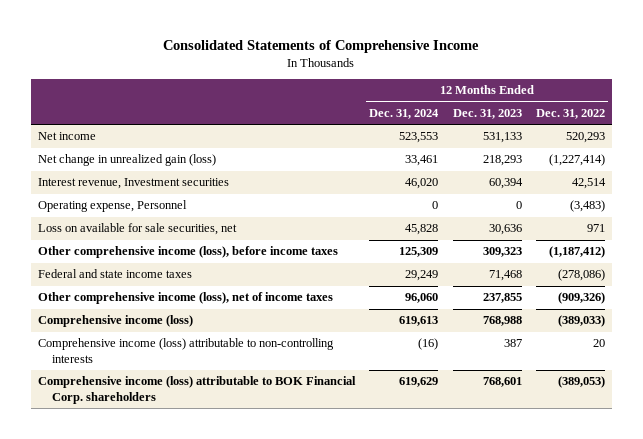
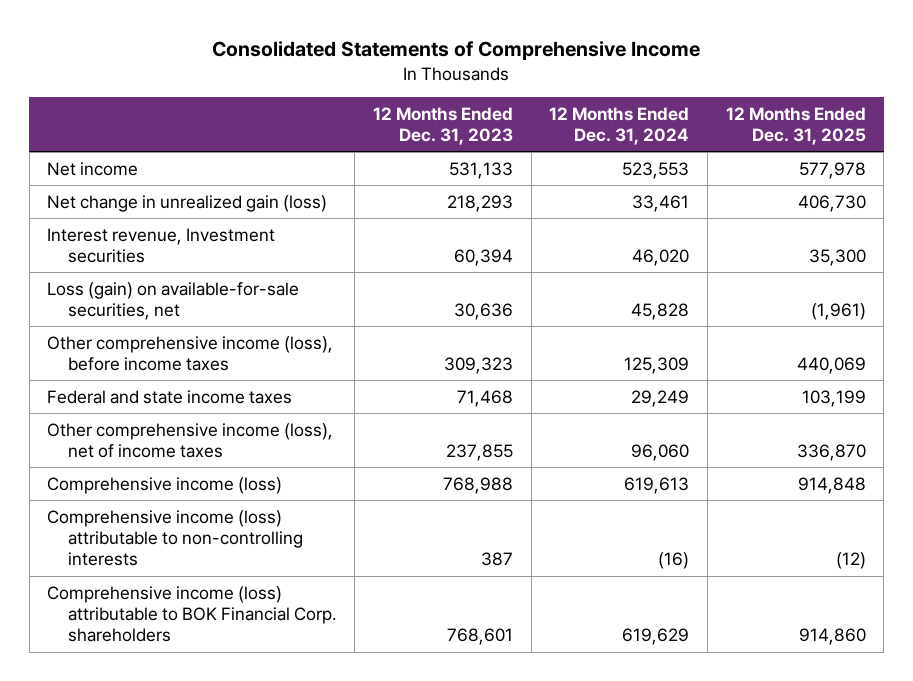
- | 12 Months Ended Dec. 31, 2024 | 12 Months Ended Dec. 31, 2023 | 12 Months Ended Dec. 31, 2022
+ | 12 Months Ended Dec. 31, 2023 | 12 Months Ended Dec. 31, 2024 | 12 Months Ended Dec. 31, 2025
- Operating expense, Personnel | 0 | 0 | (3,483)
- Loss on available for sale securities, net | 45,828 | 30,636 | 971
+ Loss (gain) on available-for-sale securities, net | 30,636 | 45,828 | (1,961)

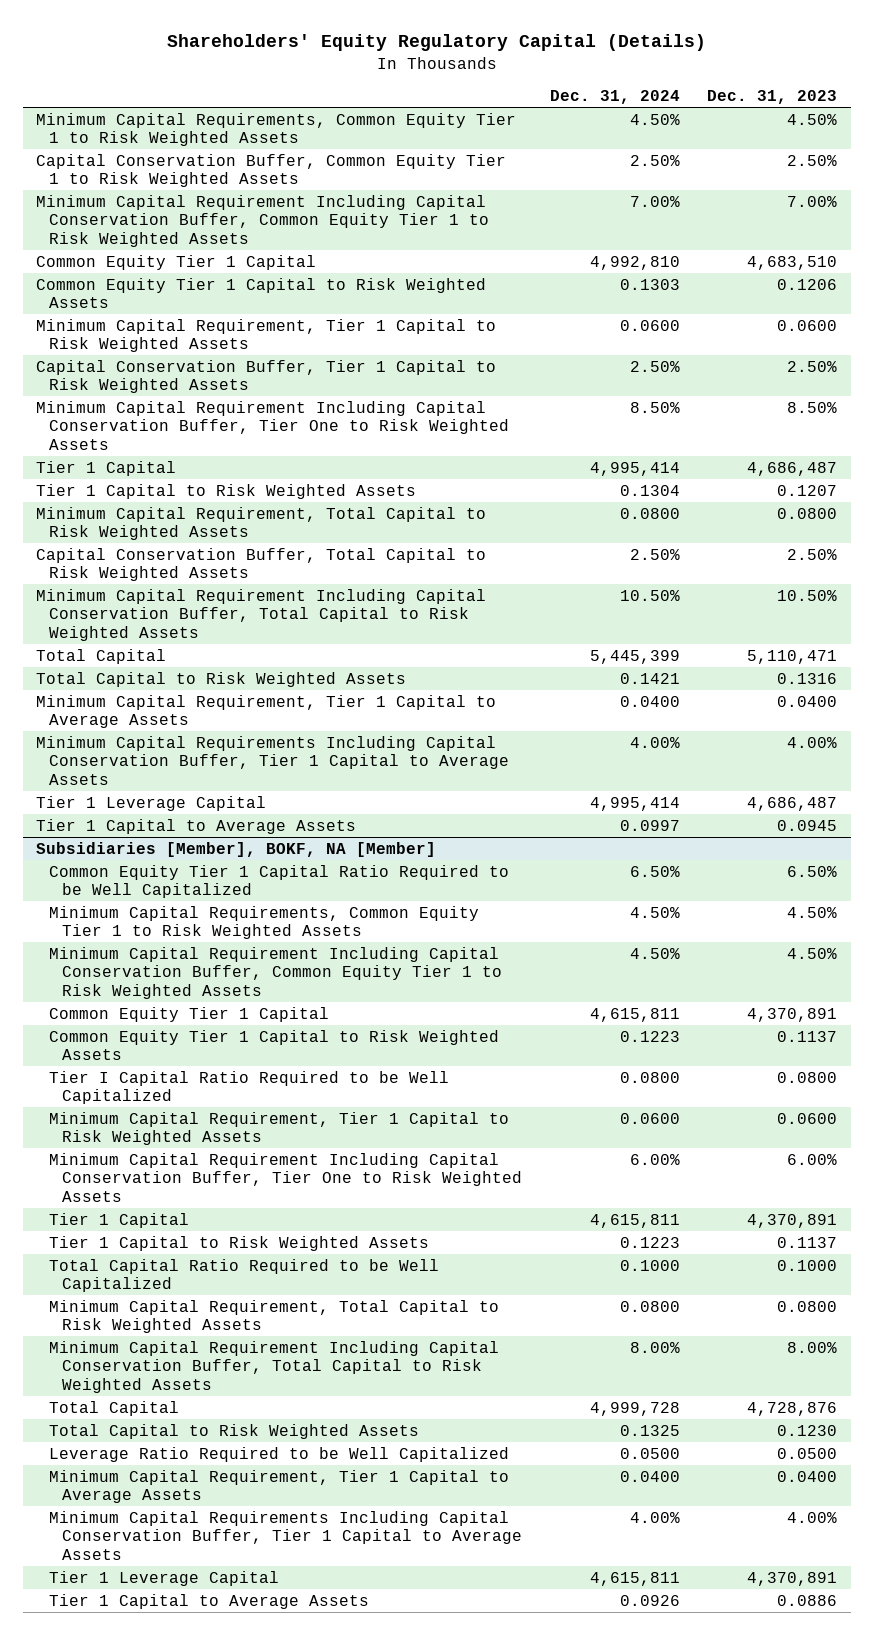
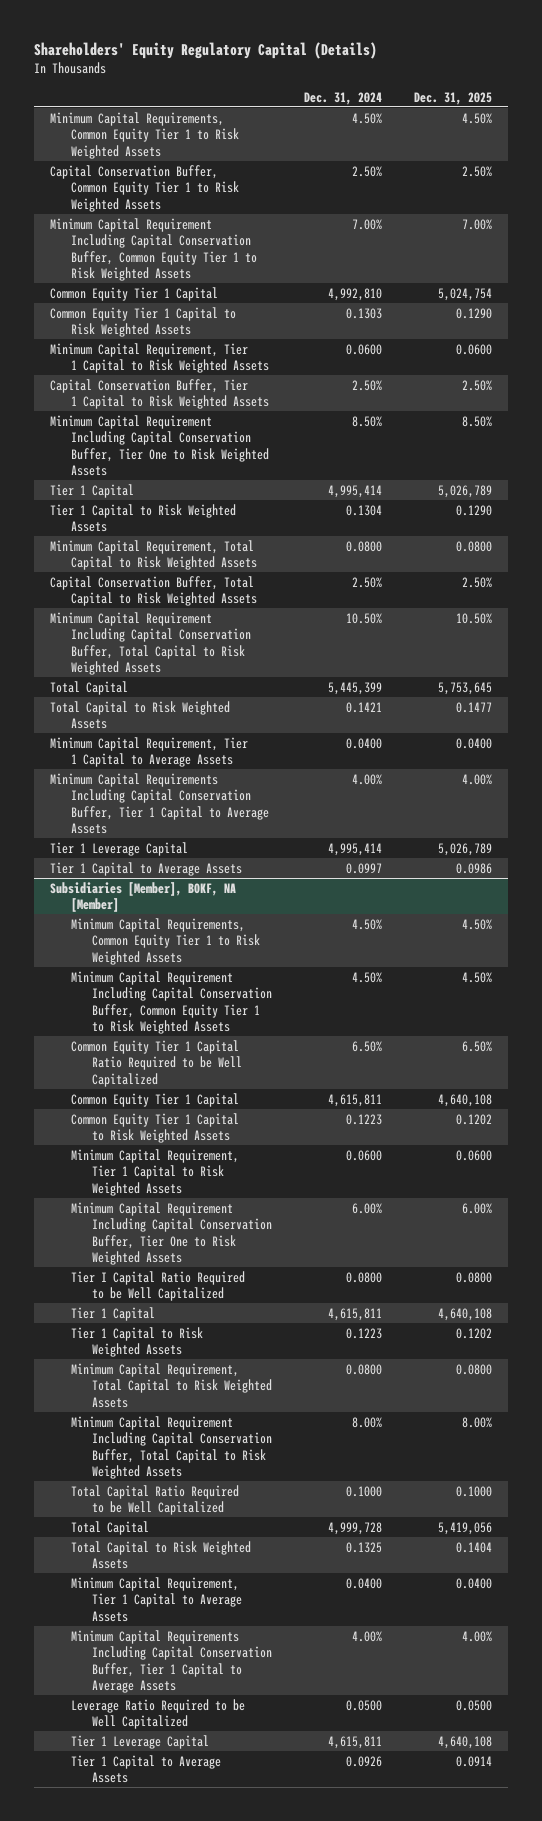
- | Dec. 31, 2024 | Dec. 31, 2023
+ | Dec. 31, 2024 | Dec. 31, 2025
@ Subsidiaries [Member], BOKF, NA [Member]
moved down: Common Equity Tier 1 Capital Ratio Required to be Well Capitalized | 6.50% | 6.50%
moved down: Tier I Capital Ratio Required to be Well Capitalized | 0.0800 | 0.0800
moved down: Total Capital Ratio Required to be Well Capitalized | 0.1000 | 0.1000
moved down: Leverage Ratio Required to be Well Capitalized | 0.0500 | 0.0500

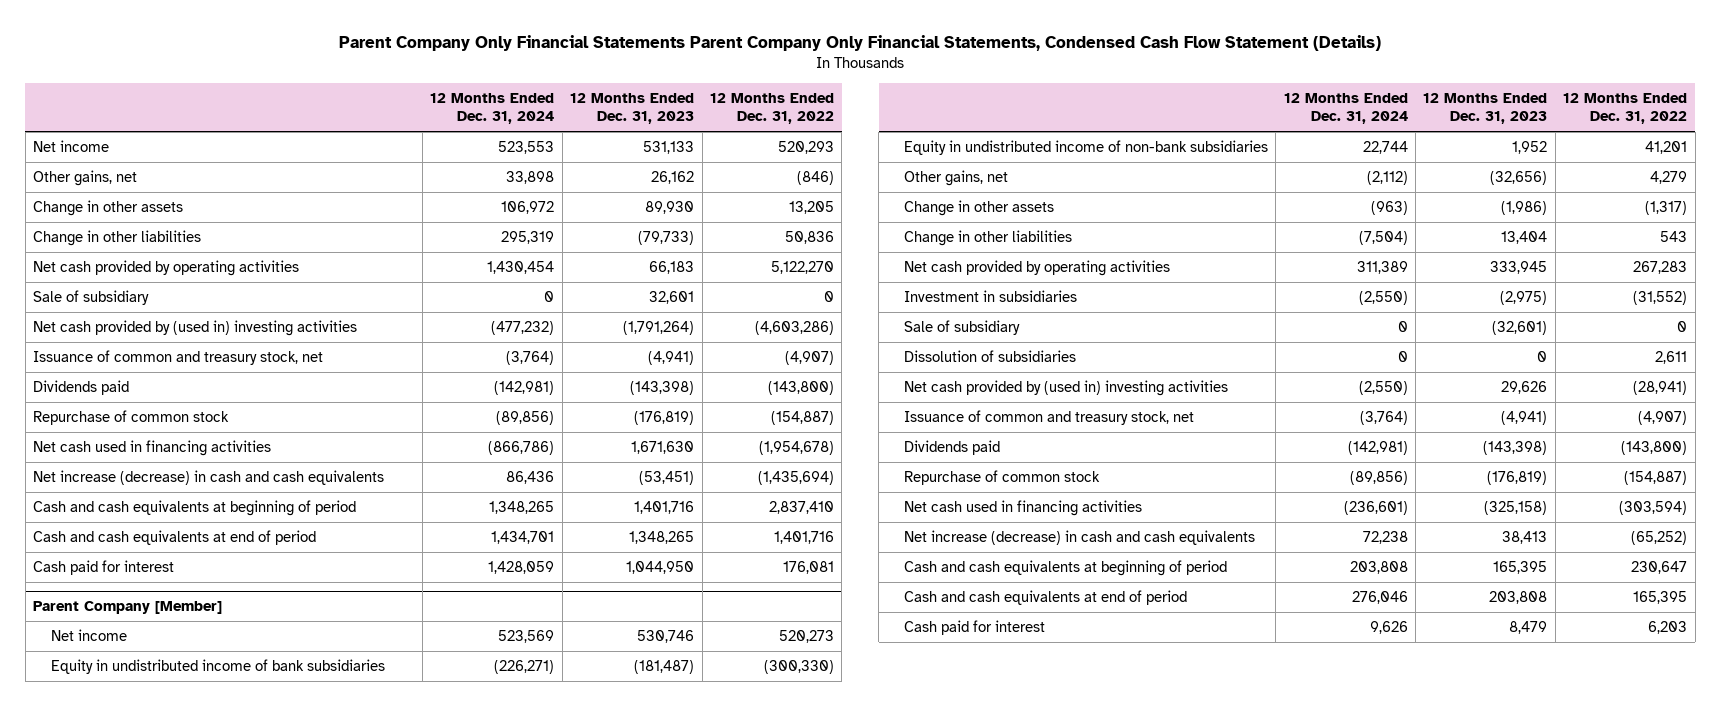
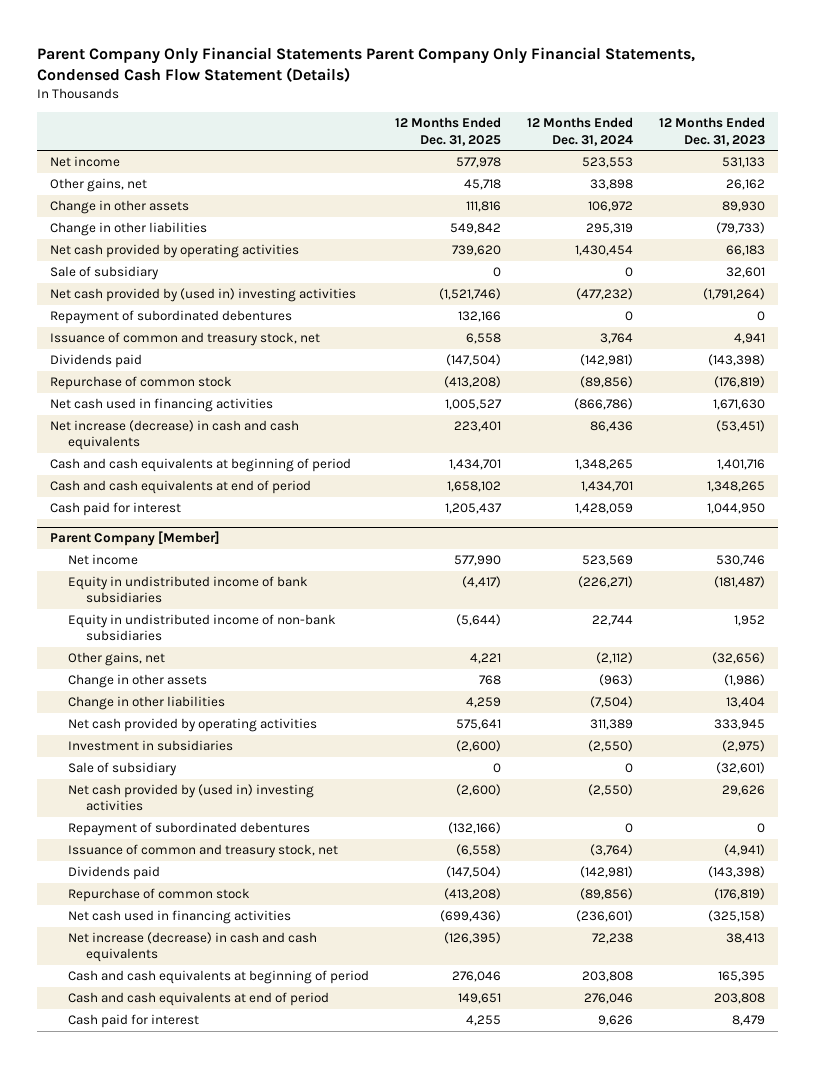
- | 12 Months Ended Dec. 31, 2024 | 12 Months Ended Dec. 31, 2023 | 12 Months Ended Dec. 31, 2022
+ | 12 Months Ended Dec. 31, 2025 | 12 Months Ended Dec. 31, 2024 | 12 Months Ended Dec. 31, 2023
- Issuance of common and treasury stock, net | (3,764) | (4,941) | (4,907)
+ Repayment of subordinated debentures | 132,166 | 0 | 0
+ Issuance of common and treasury stock, net | 6,558 | 3,764 | 4,941
@ Parent Company [Member]
- Dissolution of subsidiaries | 0 | 0 | 2,611
+ Repayment of subordinated debentures | (132,166) | 0 | 0

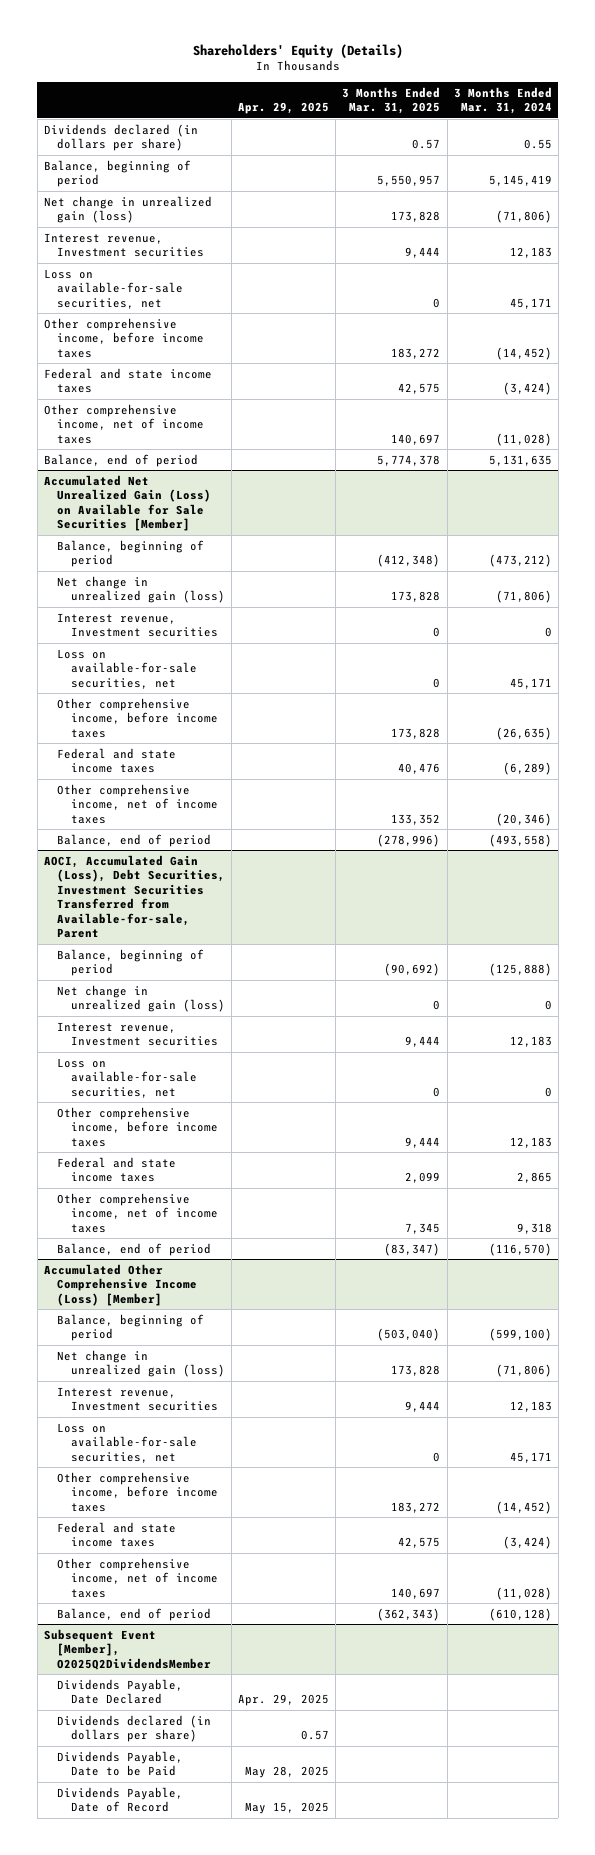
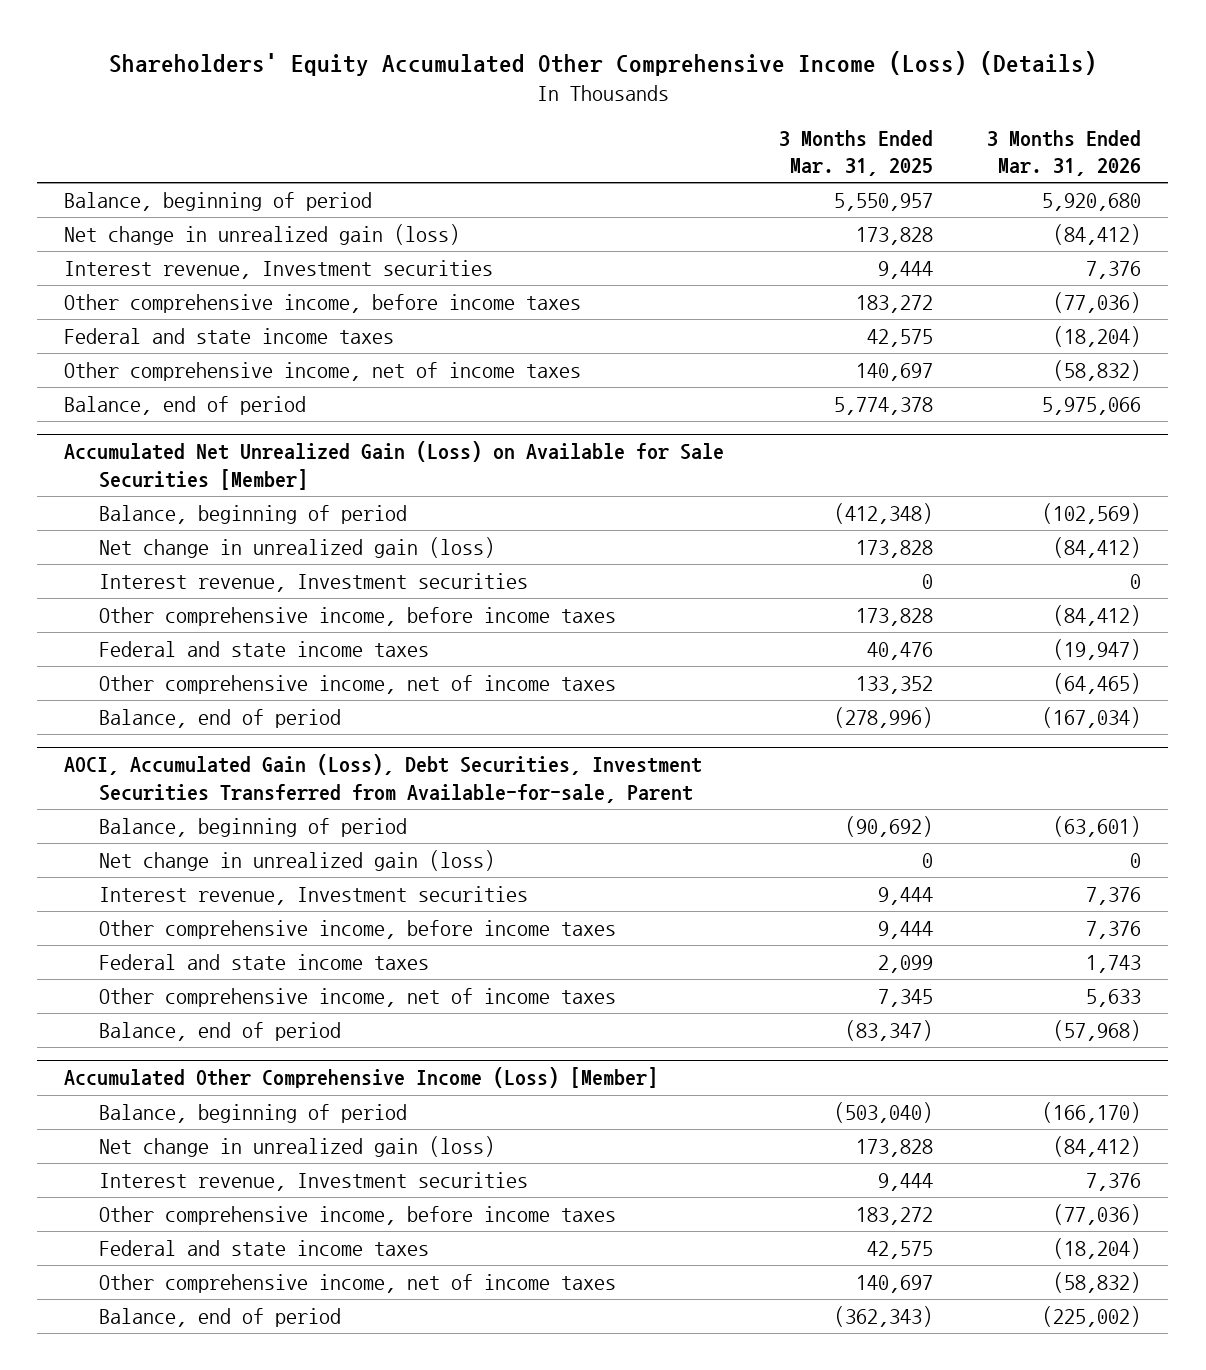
- Shareholders' Equity (Details)
+ Shareholders' Equity Accumulated Other Comprehensive Income (Loss) (Details)
- | Apr. 29, 2025 | 3 Months Ended Mar. 31, 2025 | 3 Months Ended Mar. 31, 2024
+ | 3 Months Ended Mar. 31, 2025 | 3 Months Ended Mar. 31, 2026
- Dividends declared (in dollars per share) | | 0.57 | 0.55
- Loss on available-for-sale securities, net | | 0 | 45,171
@ Accumulated Net Unrealized Gain (Loss) on Available for Sale Securities [Member]
- Loss on available-for-sale securities, net | | 0 | 45,171
@ AOCI, Accumulated Gain (Loss), Debt Securities, Investment Securities Transferred from Available-for-sale, Parent
- Loss on available-for-sale securities, net | | 0 | 0
@ Accumulated Other Comprehensive Income (Loss) [Member]
- Loss on available-for-sale securities, net | | 0 | 45,171
- Subsequent Event [Member], O2025Q2DividendsMember
- Dividends Payable, Date Declared | Apr. 29, 2025 | |
- Dividends declared (in dollars per share) | 0.57 | |
- Dividends Payable, Date to be Paid | May 28, 2025 | |
- Dividends Payable, Date of Record | May 15, 2025 | |

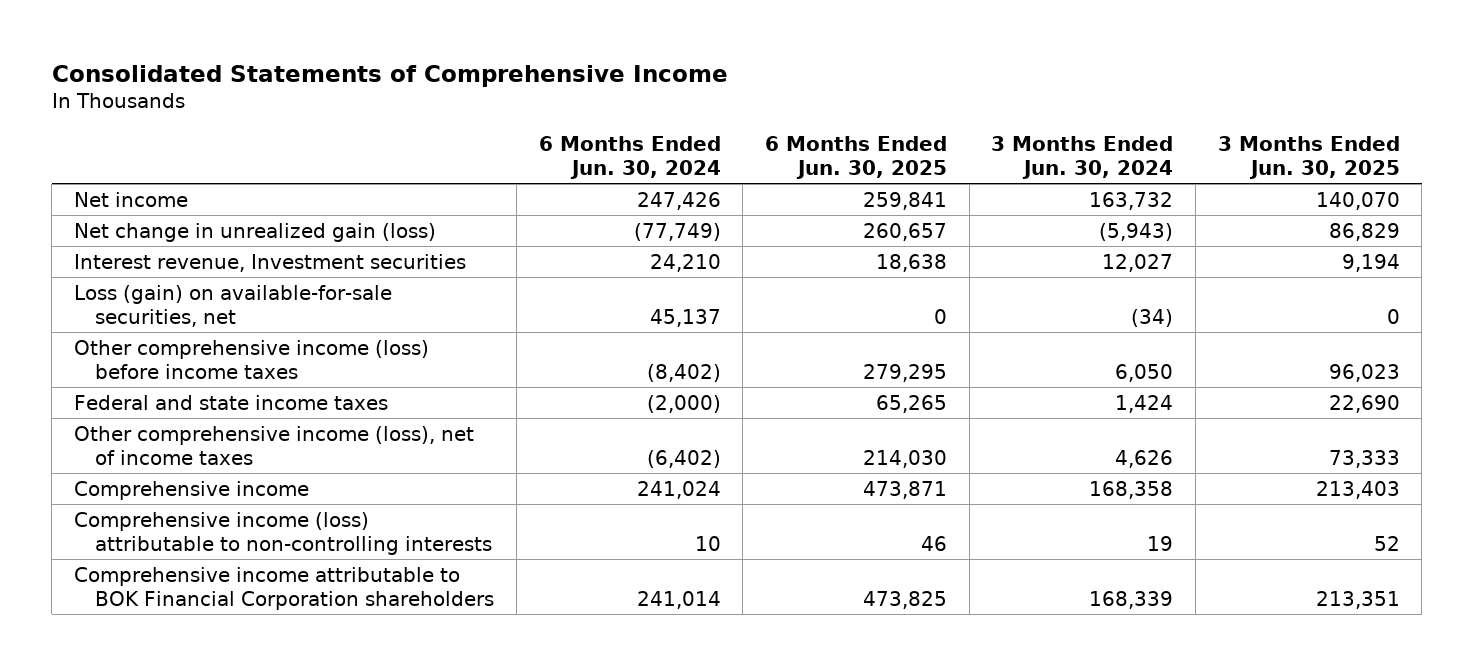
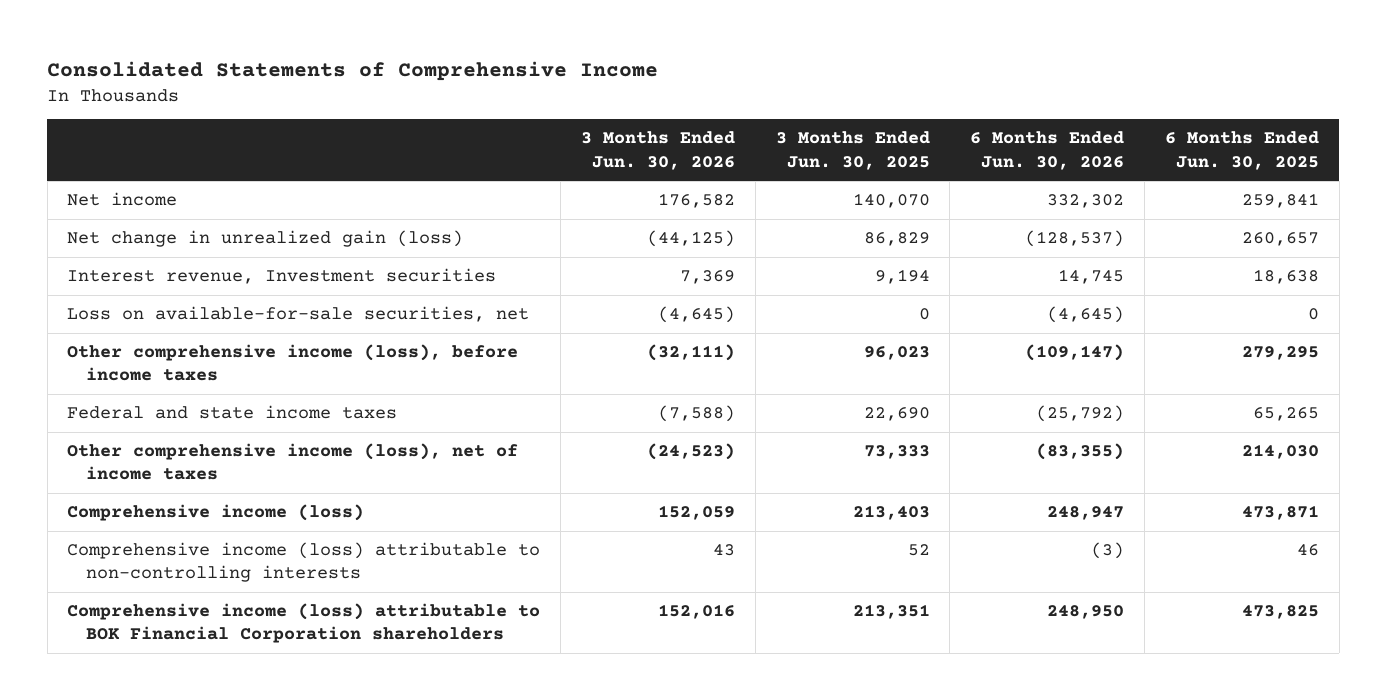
- | 6 Months Ended Jun. 30, 2024 | 6 Months Ended Jun. 30, 2025 | 3 Months Ended Jun. 30, 2024 | 3 Months Ended Jun. 30, 2025
+ | 3 Months Ended Jun. 30, 2026 | 3 Months Ended Jun. 30, 2025 | 6 Months Ended Jun. 30, 2026 | 6 Months Ended Jun. 30, 2025
- Loss (gain) on available-for-sale securities, net | 45,137 | 0 | (34) | 0
- Other comprehensive income (loss) before income taxes | (8,402) | 279,295 | 6,050 | 96,023
+ Loss on available-for-sale securities, net | (4,645) | 0 | (4,645) | 0
+ Other comprehensive income (loss), before income taxes | (32,111) | 96,023 | (109,147) | 279,295
- Comprehensive income | 241,024 | 473,871 | 168,358 | 213,403
+ Comprehensive income (loss) | 152,059 | 213,403 | 248,947 | 473,871
- Comprehensive income attributable to BOK Financial Corporation shareholders | 241,014 | 473,825 | 168,339 | 213,351
+ Comprehensive income (loss) attributable to BOK Financial Corporation shareholders | 152,016 | 213,351 | 248,950 | 473,825

